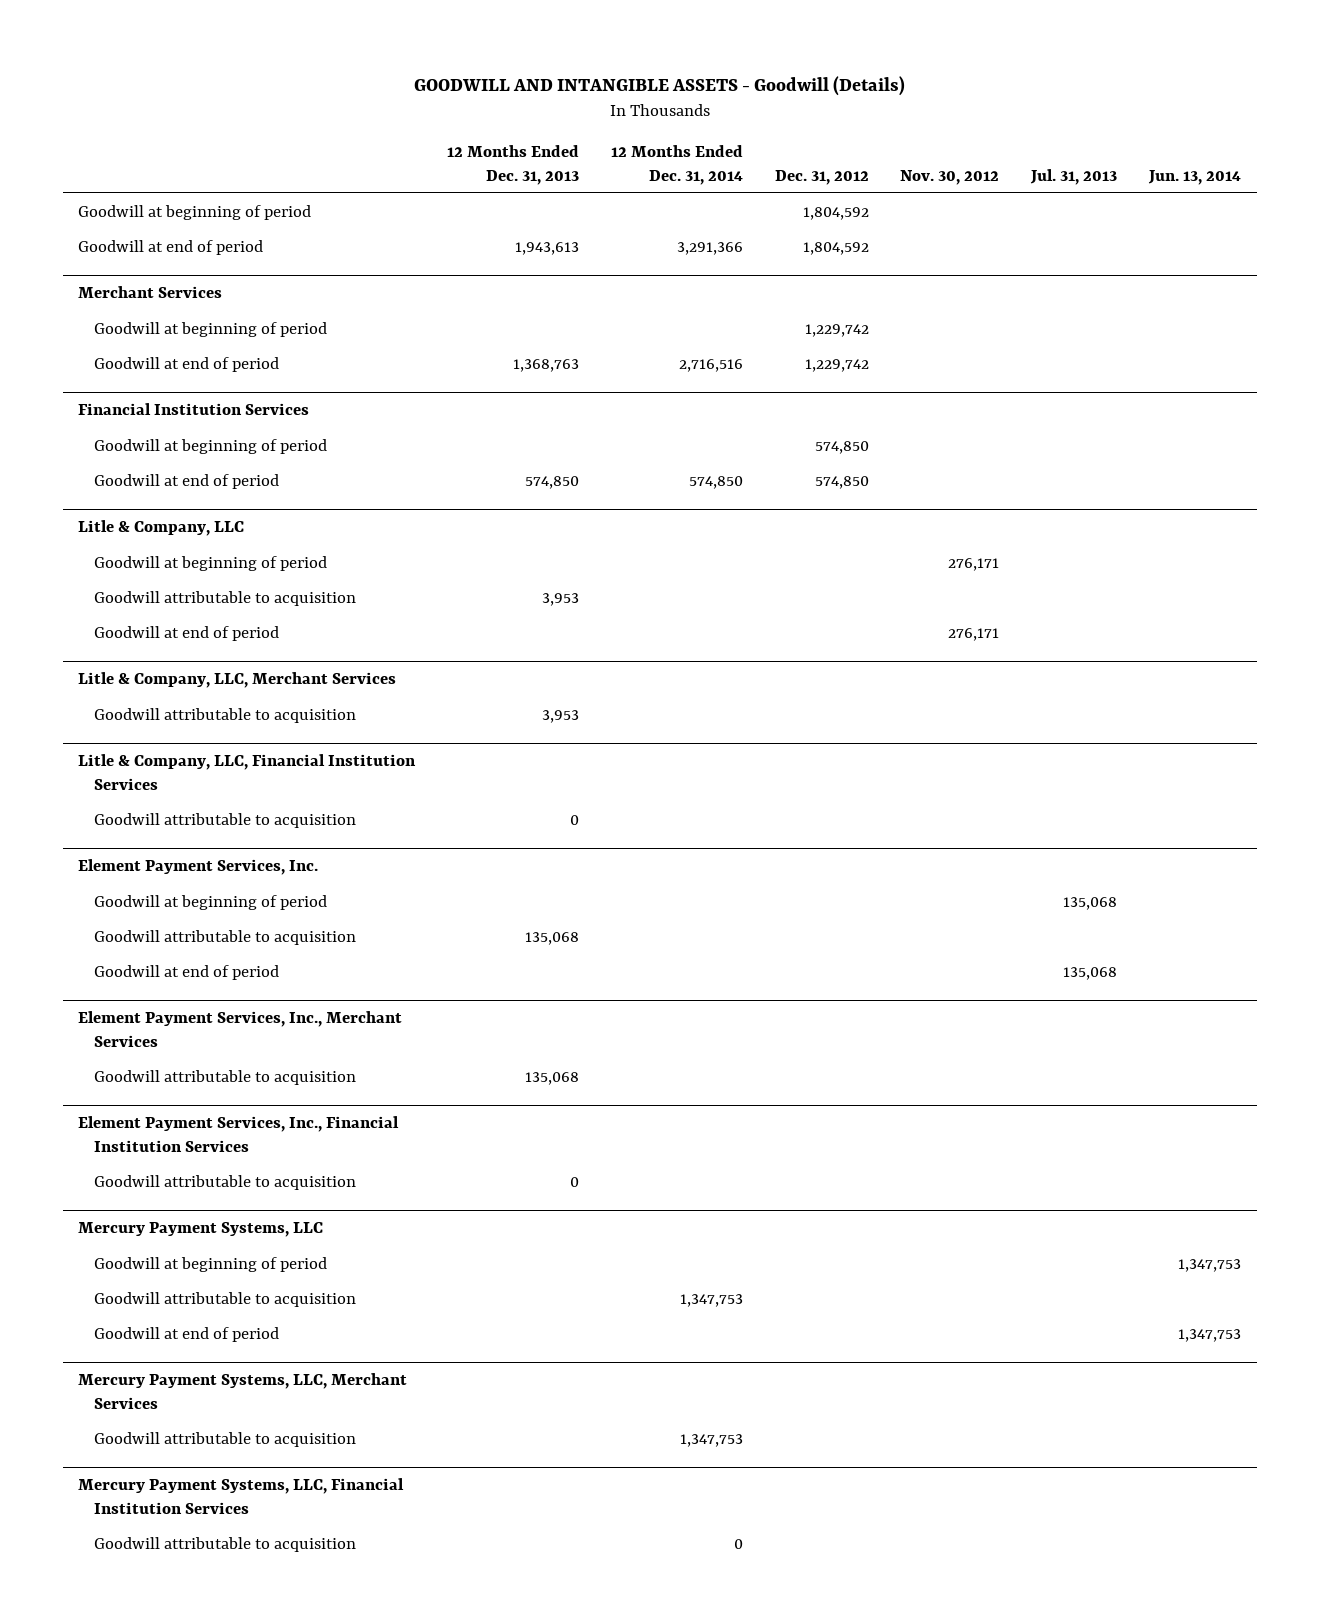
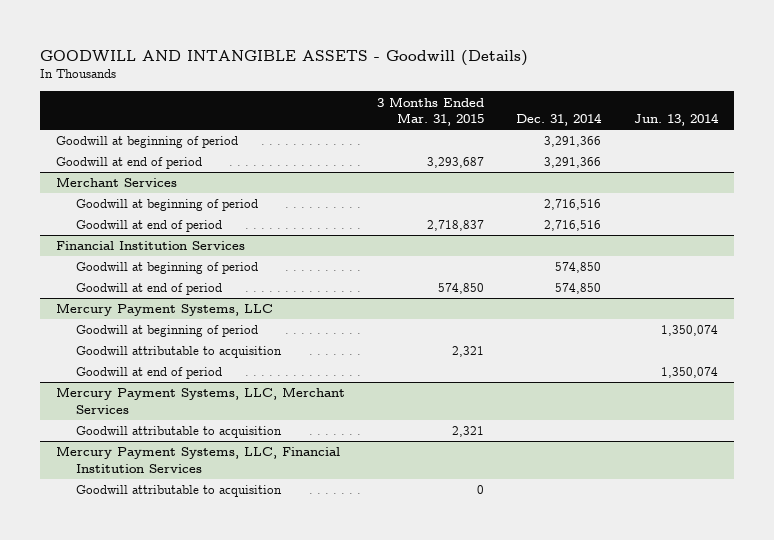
- | 12 Months Ended Dec. 31, 2013 | 12 Months Ended Dec. 31, 2014 | Dec. 31, 2012 | Nov. 30, 2012 | Jul. 31, 2013 | Jun. 13, 2014
+ | 3 Months Ended Mar. 31, 2015 | Dec. 31, 2014 | Jun. 13, 2014
- Litle & Company, LLC
- Goodwill at beginning of period | | | | 276,171 | |
- Goodwill attributable to acquisition | 3,953 | | | | |
- Goodwill at end of period | | | | 276,171 | |
- Litle & Company, LLC, Merchant Services
- Goodwill attributable to acquisition | 3,953 | | | | |
- Litle & Company, LLC, Financial Institution Services
- Goodwill attributable to acquisition | 0 | | | | |
- Element Payment Services, Inc.
- Goodwill at beginning of period | | | | | 135,068 |
- Goodwill attributable to acquisition | 135,068 | | | | |
- Goodwill at end of period | | | | | 135,068 |
- Element Payment Services, Inc., Merchant Services
- Goodwill attributable to acquisition | 135,068 | | | | |
- Element Payment Services, Inc., Financial Institution Services
- Goodwill attributable to acquisition | 0 | | | | |
@ Mercury Payment Systems, LLC
- Goodwill at beginning of period | | | | | | 1,347,753
+ Goodwill at beginning of period | | | 1,350,074
- Goodwill at end of period | | | | | | 1,347,753
+ Goodwill at end of period | | | 1,350,074

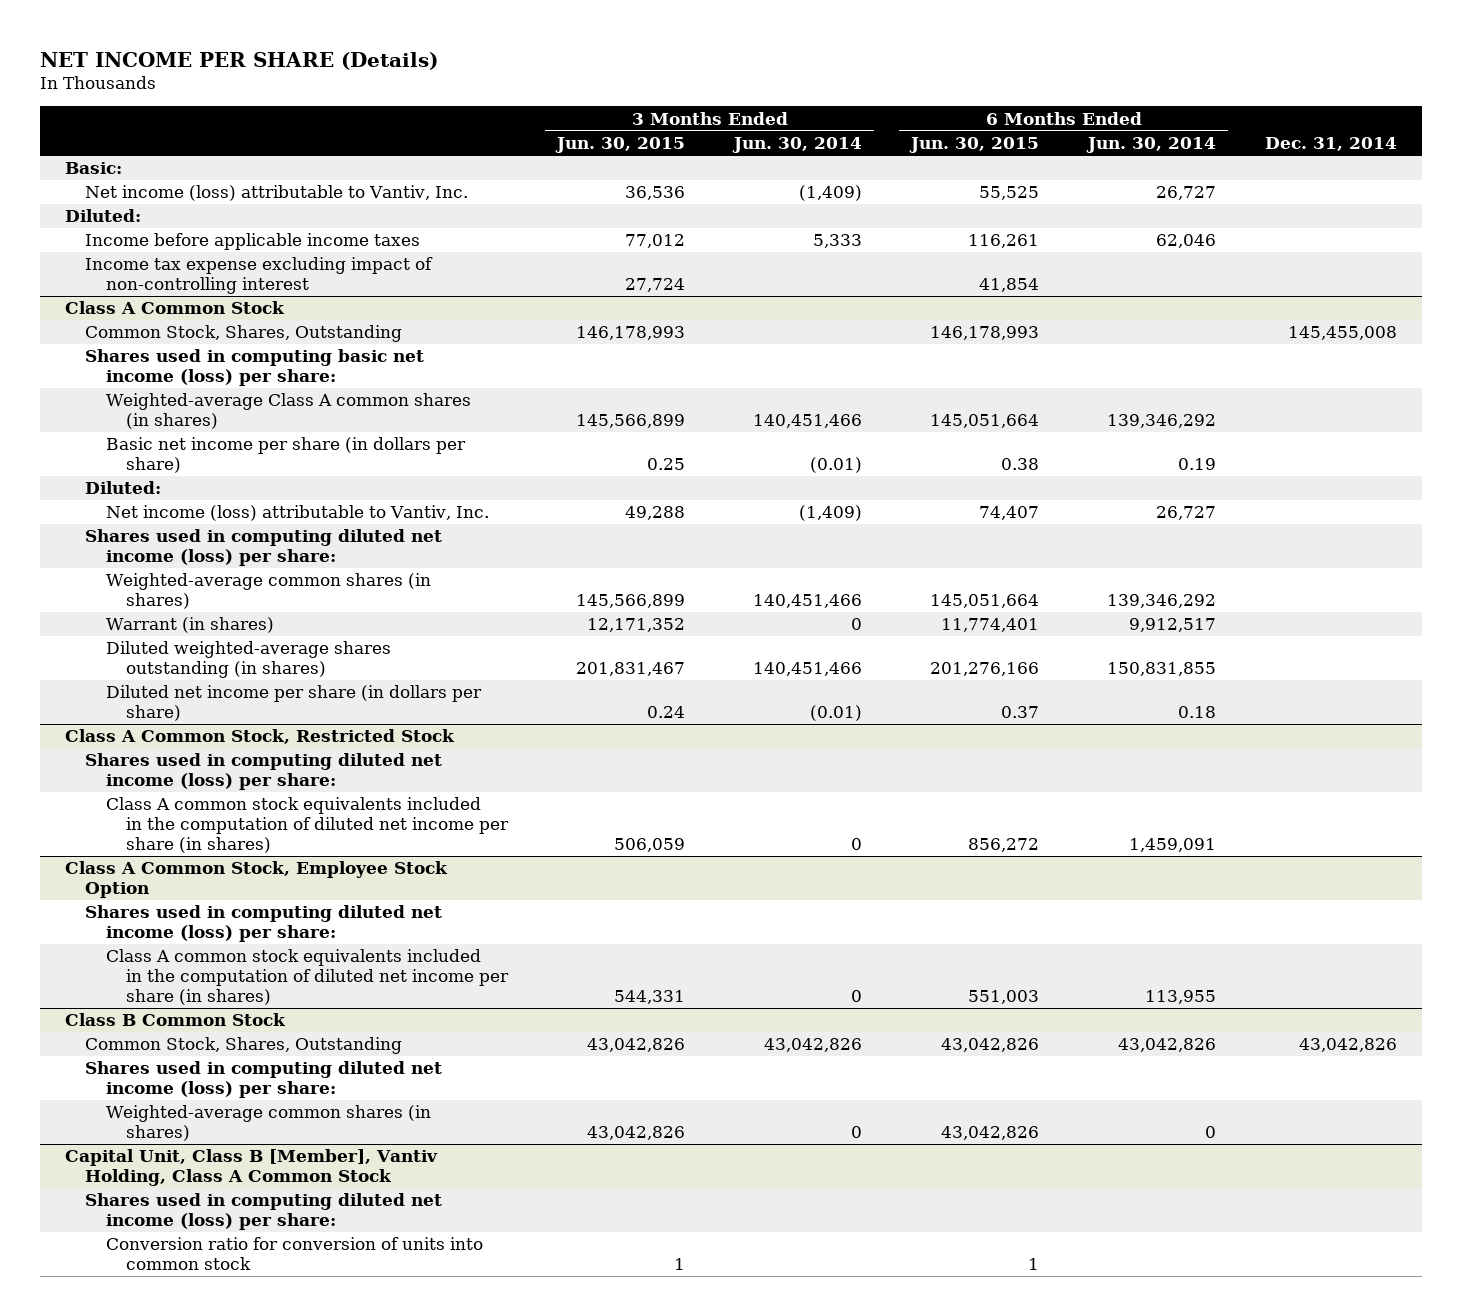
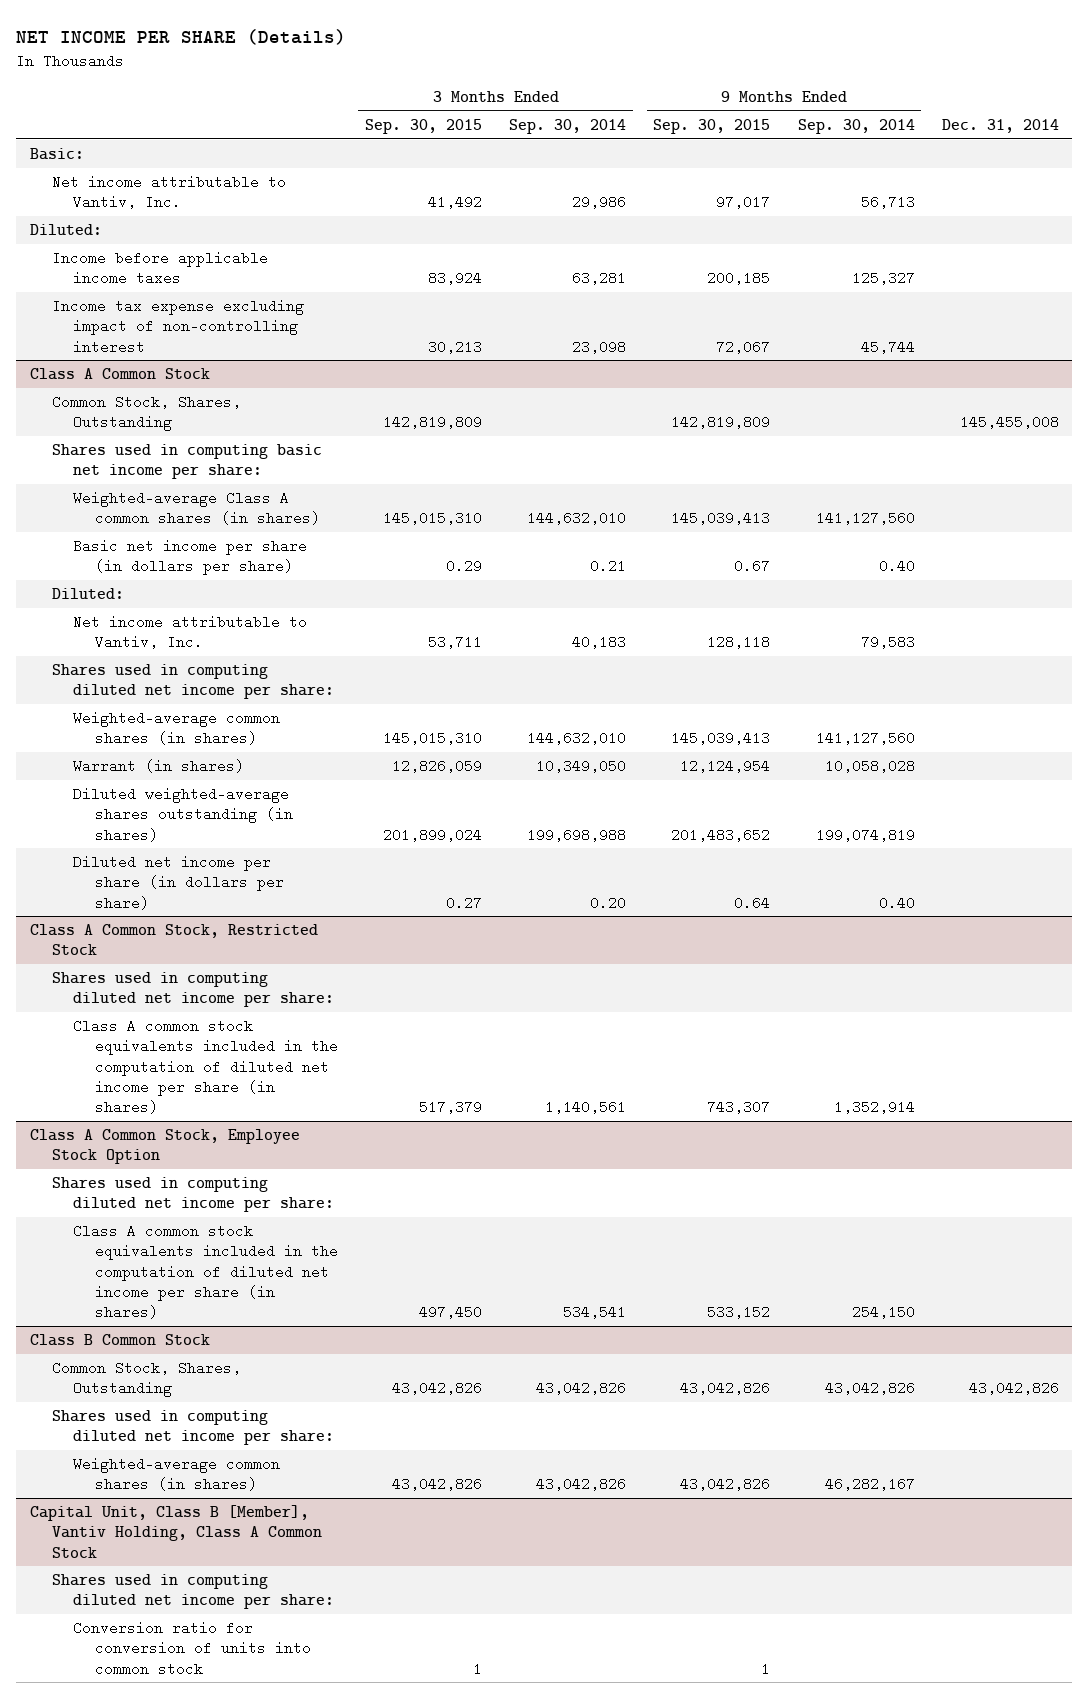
- | 3 Months Ended Jun. 30, 2015 | 3 Months Ended Jun. 30, 2014 | 6 Months Ended Jun. 30, 2015 | 6 Months Ended Jun. 30, 2014 | Dec. 31, 2014
+ | 3 Months Ended Sep. 30, 2015 | 3 Months Ended Sep. 30, 2014 | 9 Months Ended Sep. 30, 2015 | 9 Months Ended Sep. 30, 2014 | Dec. 31, 2014
- Net income (loss) attributable to Vantiv, Inc. | 36,536 | (1,409) | 55,525 | 26,727 |
+ Net income attributable to Vantiv, Inc. | 41,492 | 29,986 | 97,017 | 56,713 |
@ Class A Common Stock
- Shares used in computing basic net income (loss) per share:
+ Shares used in computing basic net income per share:
- Net income (loss) attributable to Vantiv, Inc. | 49,288 | (1,409) | 74,407 | 26,727 |
- Shares used in computing diluted net income (loss) per share:
+ Net income attributable to Vantiv, Inc. | 53,711 | 40,183 | 128,118 | 79,583 |
+ Shares used in computing diluted net income per share:
@ Class A Common Stock, Restricted Stock
- Shares used in computing diluted net income (loss) per share:
+ Shares used in computing diluted net income per share:
@ Class A Common Stock, Employee Stock Option
- Shares used in computing diluted net income (loss) per share:
+ Shares used in computing diluted net income per share:
@ Class B Common Stock
- Shares used in computing diluted net income (loss) per share:
+ Shares used in computing diluted net income per share:
@ Capital Unit, Class B [Member], Vantiv Holding, Class A Common Stock
- Shares used in computing diluted net income (loss) per share:
+ Shares used in computing diluted net income per share:

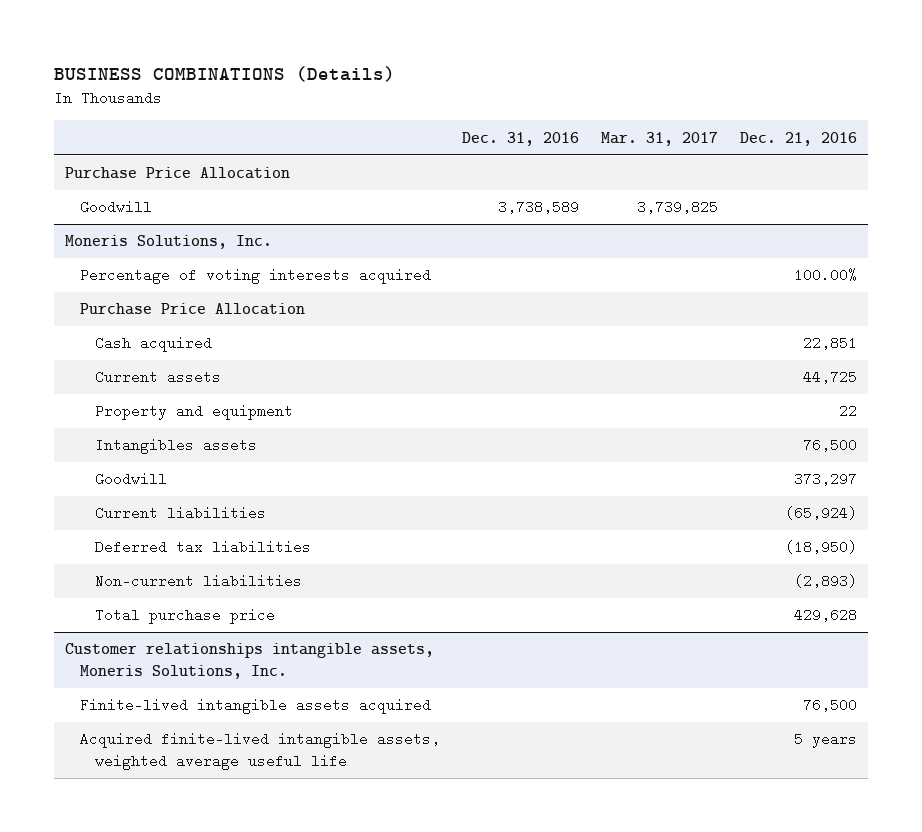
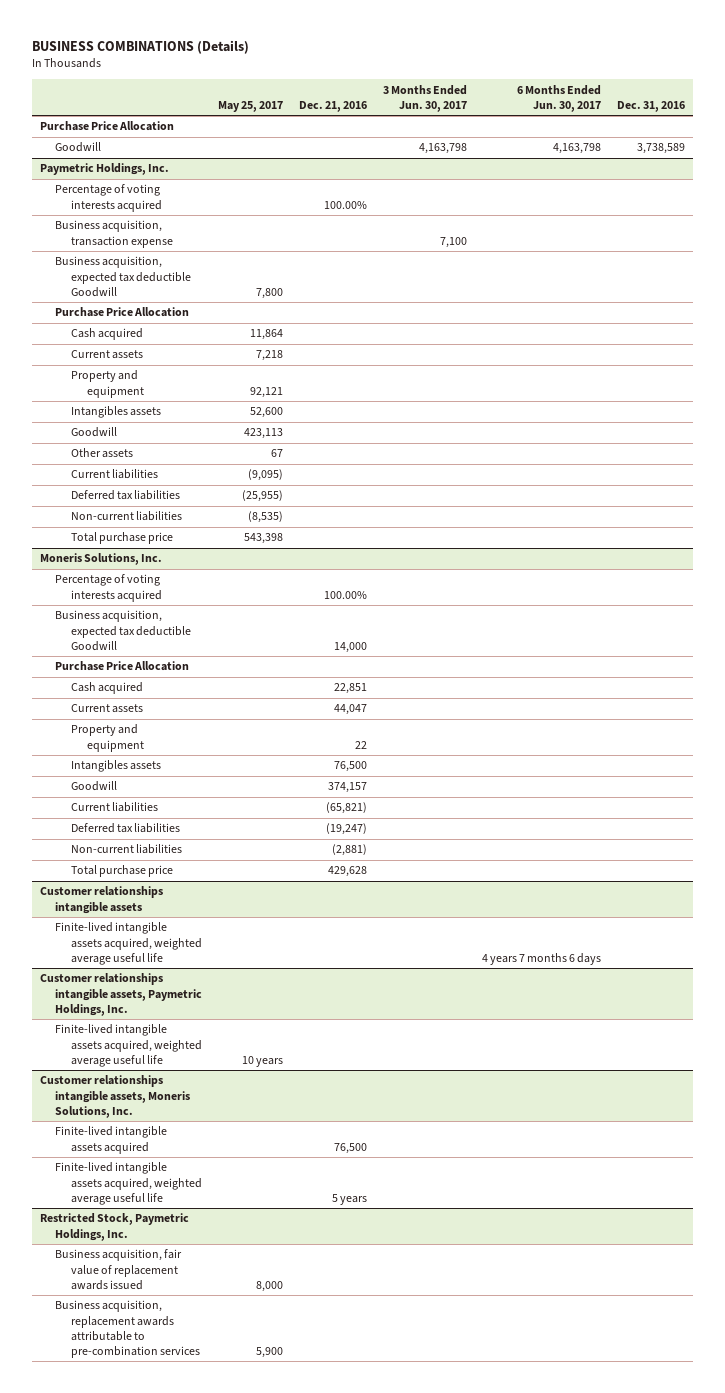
- | Dec. 31, 2016 | Mar. 31, 2017 | Dec. 21, 2016
+ | May 25, 2017 | Dec. 21, 2016 | 3 Months Ended Jun. 30, 2017 | 6 Months Ended Jun. 30, 2017 | Dec. 31, 2016
+ Paymetric Holdings, Inc.
+ Percentage of voting interests acquired | | 100.00% | | |
+ Business acquisition, transaction expense | | | 7,100 | |
+ Business acquisition, expected tax deductible Goodwill | 7,800 | | | |
+ Purchase Price Allocation
+ Cash acquired | 11,864 | | | |
+ Current assets | 7,218 | | | |
+ Property and equipment | 92,121 | | | |
+ Intangibles assets | 52,600 | | | |
+ Goodwill | 423,113 | | | |
+ Other assets | 67 | | | |
+ Current liabilities | (9,095) | | | |
+ Deferred tax liabilities | (25,955) | | | |
+ Non-current liabilities | (8,535) | | | |
+ Total purchase price | 543,398 | | | |
@ Moneris Solutions, Inc.
+ Business acquisition, expected tax deductible Goodwill | | 14,000 | | |
- Current assets | | | 44,725
+ Current assets | | 44,047 | | |
- Goodwill | | | 373,297
- Current liabilities | | | (65,924)
- Deferred tax liabilities | | | (18,950)
- Non-current liabilities | | | (2,893)
+ Goodwill | | 374,157 | | |
+ Current liabilities | | (65,821) | | |
+ Deferred tax liabilities | | (19,247) | | |
+ Non-current liabilities | | (2,881) | | |
+ Customer relationships intangible assets
+ Finite-lived intangible assets acquired, weighted average useful life | | | | 4 years 7 months 6 days |
+ Customer relationships intangible assets, Paymetric Holdings, Inc.
+ Finite-lived intangible assets acquired, weighted average useful life | 10 years | | | |
@ Customer relationships intangible assets, Moneris Solutions, Inc.
- Acquired finite-lived intangible assets, weighted average useful life | | | 5 years
+ Finite-lived intangible assets acquired, weighted average useful life | | 5 years | | |
+ Restricted Stock, Paymetric Holdings, Inc.
+ Business acquisition, fair value of replacement awards issued | 8,000 | | | |
+ Business acquisition, replacement awards attributable to pre-combination services | 5,900 | | | |

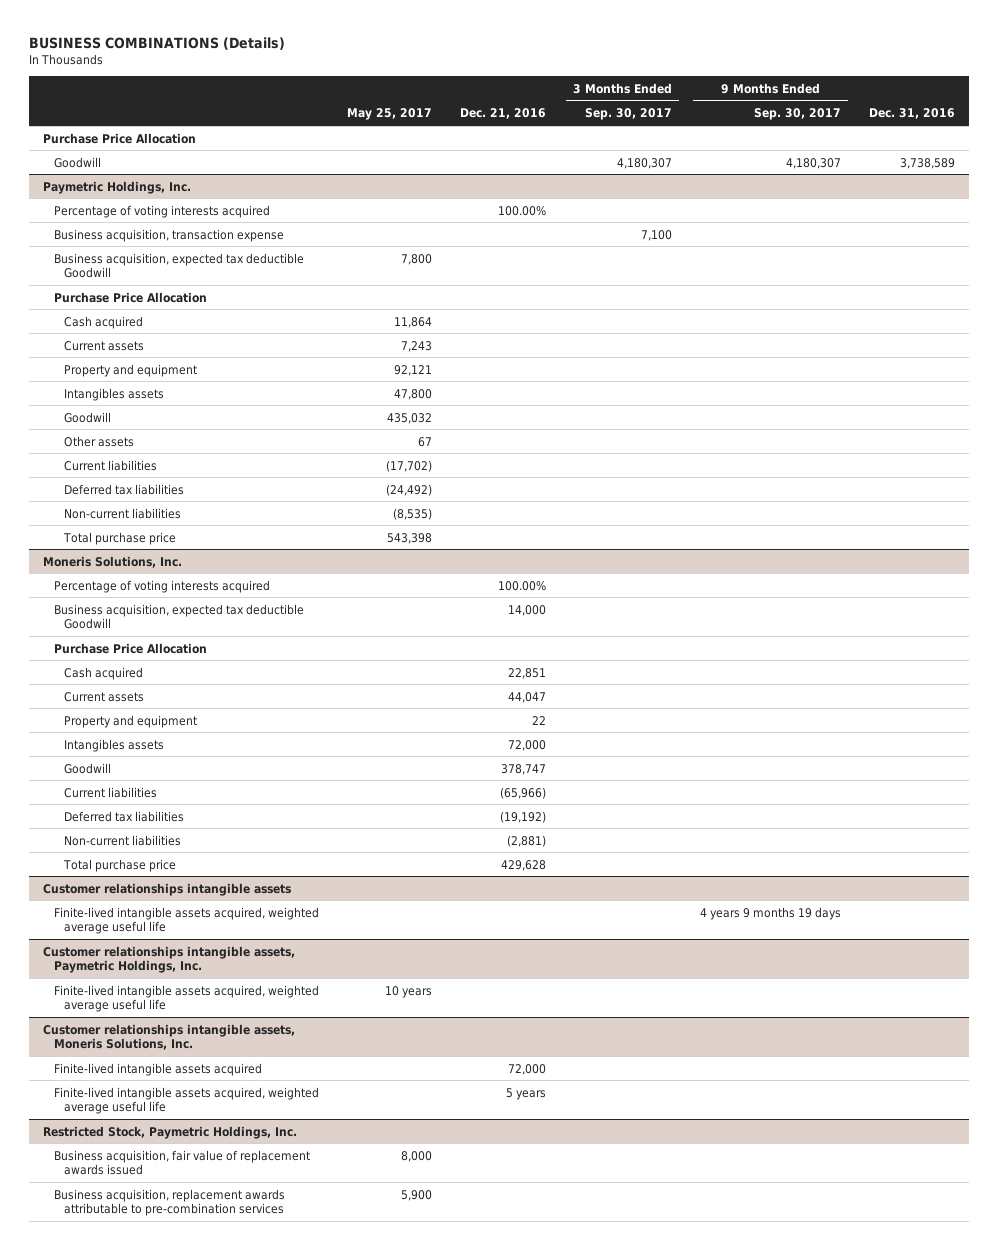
- | May 25, 2017 | Dec. 21, 2016 | 3 Months Ended Jun. 30, 2017 | 6 Months Ended Jun. 30, 2017 | Dec. 31, 2016
+ | May 25, 2017 | Dec. 21, 2016 | 3 Months Ended Sep. 30, 2017 | 9 Months Ended Sep. 30, 2017 | Dec. 31, 2016
@ Paymetric Holdings, Inc.
- Current assets | 7,218 | | | |
+ Current assets | 7,243 | | | |
- Intangibles assets | 52,600 | | | |
- Goodwill | 423,113 | | | |
+ Intangibles assets | 47,800 | | | |
+ Goodwill | 435,032 | | | |
- Current liabilities | (9,095) | | | |
- Deferred tax liabilities | (25,955) | | | |
+ Current liabilities | (17,702) | | | |
+ Deferred tax liabilities | (24,492) | | | |
@ Moneris Solutions, Inc.
- Intangibles assets | | 76,500 | | |
- Goodwill | | 374,157 | | |
- Current liabilities | | (65,821) | | |
- Deferred tax liabilities | | (19,247) | | |
+ Intangibles assets | | 72,000 | | |
+ Goodwill | | 378,747 | | |
+ Current liabilities | | (65,966) | | |
+ Deferred tax liabilities | | (19,192) | | |
@ Customer relationships intangible assets, Moneris Solutions, Inc.
- Finite-lived intangible assets acquired | | 76,500 | | |
+ Finite-lived intangible assets acquired | | 72,000 | | |

